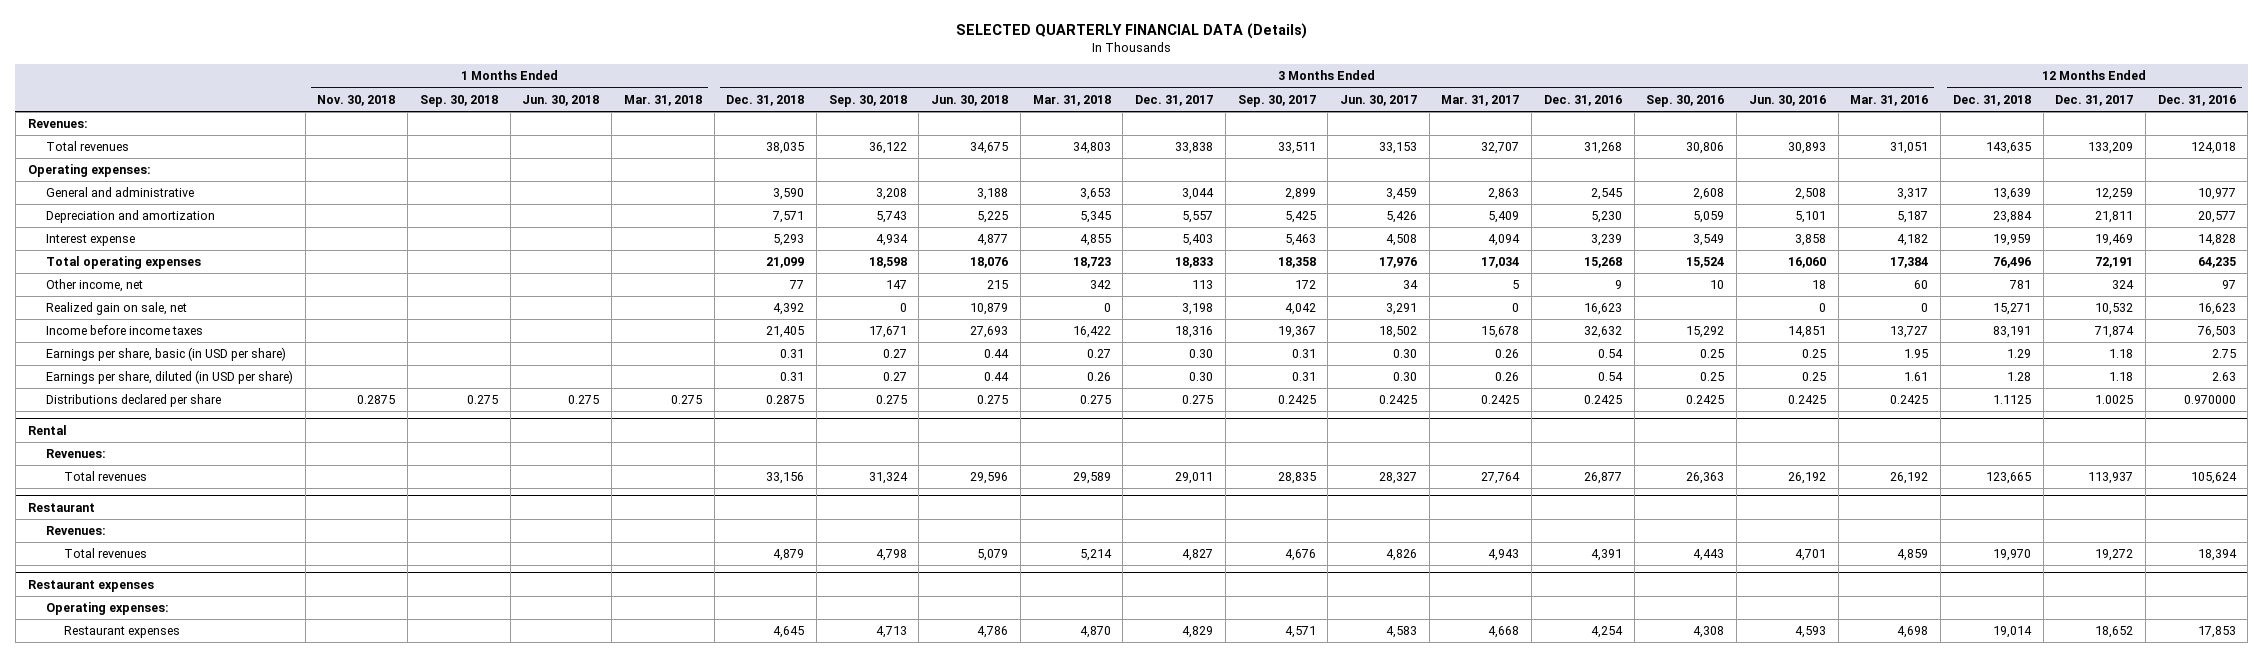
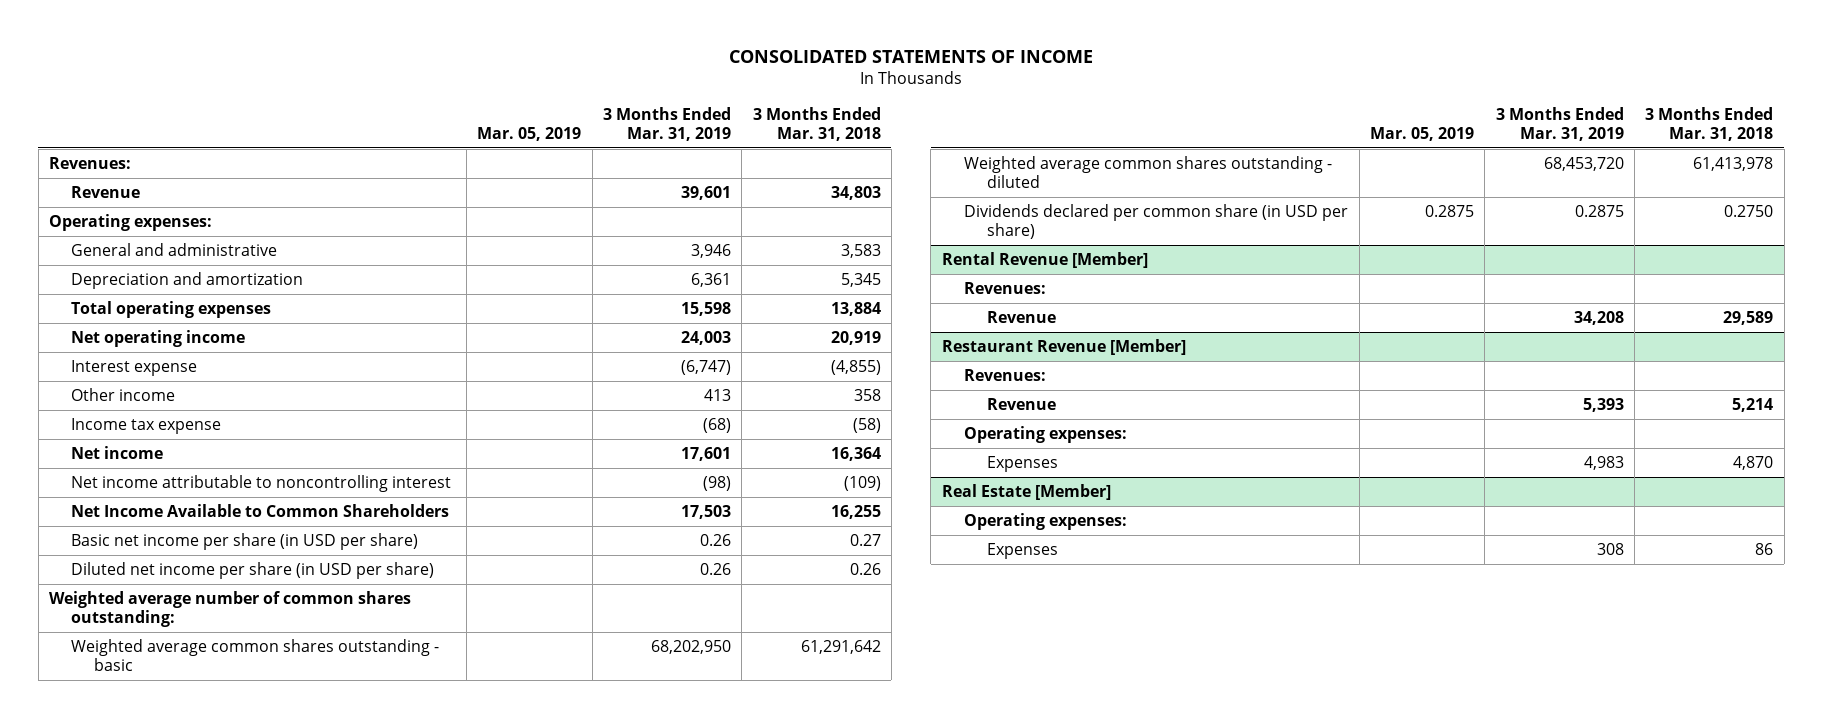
- SELECTED QUARTERLY FINANCIAL DATA (Details)
+ CONSOLIDATED STATEMENTS OF INCOME
- | 1 Months Ended Nov. 30, 2018 | 1 Months Ended Sep. 30, 2018 | 1 Months Ended Jun. 30, 2018 | 1 Months Ended Mar. 31, 2018 | 3 Months Ended Dec. 31, 2018 | 3 Months Ended Sep. 30, 2018 | 3 Months Ended Jun. 30, 2018 | 3 Months Ended Mar. 31, 2018 | 3 Months Ended Dec. 31, 2017 | 3 Months Ended Sep. 30, 2017 | 3 Months Ended Jun. 30, 2017 | 3 Months Ended Mar. 31, 2017 | 3 Months Ended Dec. 31, 2016 | 3 Months Ended Sep. 30, 2016 | 3 Months Ended Jun. 30, 2016 | 3 Months Ended Mar. 31, 2016 | 12 Months Ended Dec. 31, 2018 | 12 Months Ended Dec. 31, 2017 | 12 Months Ended Dec. 31, 2016
+ | Mar. 05, 2019 | 3 Months Ended Mar. 31, 2019 | 3 Months Ended Mar. 31, 2018
- Total revenues | | | | | 38,035 | 36,122 | 34,675 | 34,803 | 33,838 | 33,511 | 33,153 | 32,707 | 31,268 | 30,806 | 30,893 | 31,051 | 143,635 | 133,209 | 124,018
+ Revenue | | 39,601 | 34,803
- General and administrative | | | | | 3,590 | 3,208 | 3,188 | 3,653 | 3,044 | 2,899 | 3,459 | 2,863 | 2,545 | 2,608 | 2,508 | 3,317 | 13,639 | 12,259 | 10,977
+ General and administrative | | 3,946 | 3,583
- Interest expense | | | | | 5,293 | 4,934 | 4,877 | 4,855 | 5,403 | 5,463 | 4,508 | 4,094 | 3,239 | 3,549 | 3,858 | 4,182 | 19,959 | 19,469 | 14,828
- Total operating expenses | | | | | 21,099 | 18,598 | 18,076 | 18,723 | 18,833 | 18,358 | 17,976 | 17,034 | 15,268 | 15,524 | 16,060 | 17,384 | 76,496 | 72,191 | 64,235
- Other income, net | | | | | 77 | 147 | 215 | 342 | 113 | 172 | 34 | 5 | 9 | 10 | 18 | 60 | 781 | 324 | 97
- Realized gain on sale, net | | | | | 4,392 | 0 | 10,879 | 0 | 3,198 | 4,042 | 3,291 | 0 | 16,623 | | 0 | 0 | 15,271 | 10,532 | 16,623
- Income before income taxes | | | | | 21,405 | 17,671 | 27,693 | 16,422 | 18,316 | 19,367 | 18,502 | 15,678 | 32,632 | 15,292 | 14,851 | 13,727 | 83,191 | 71,874 | 76,503
- Earnings per share, basic (in USD per share) | | | | | 0.31 | 0.27 | 0.44 | 0.27 | 0.30 | 0.31 | 0.30 | 0.26 | 0.54 | 0.25 | 0.25 | 1.95 | 1.29 | 1.18 | 2.75
- Earnings per share, diluted (in USD per share) | | | | | 0.31 | 0.27 | 0.44 | 0.26 | 0.30 | 0.31 | 0.30 | 0.26 | 0.54 | 0.25 | 0.25 | 1.61 | 1.28 | 1.18 | 2.63
- Distributions declared per share | 0.2875 | 0.275 | 0.275 | 0.275 | 0.2875 | 0.275 | 0.275 | 0.275 | 0.275 | 0.2425 | 0.2425 | 0.2425 | 0.2425 | 0.2425 | 0.2425 | 0.2425 | 1.1125 | 1.0025 | 0.970000
- Rental
+ Total operating expenses | | 15,598 | 13,884
+ Net operating income | | 24,003 | 20,919
+ Interest expense | | (6,747) | (4,855)
+ Other income | | 413 | 358
+ Income tax expense | | (68) | (58)
+ Net income | | 17,601 | 16,364
+ Net income attributable to noncontrolling interest | | (98) | (109)
+ Net Income Available to Common Shareholders | | 17,503 | 16,255
+ Basic net income per share (in USD per share) | | 0.26 | 0.27
+ Diluted net income per share (in USD per share) | | 0.26 | 0.26
+ Weighted average number of common shares outstanding:
+ Weighted average common shares outstanding - basic | | 68,202,950 | 61,291,642
+ Weighted average common shares outstanding - diluted | | 68,453,720 | 61,413,978
+ Dividends declared per common share (in USD per share) | 0.2875 | 0.2875 | 0.2750
+ Rental Revenue [Member]
- Total revenues | | | | | 33,156 | 31,324 | 29,596 | 29,589 | 29,011 | 28,835 | 28,327 | 27,764 | 26,877 | 26,363 | 26,192 | 26,192 | 123,665 | 113,937 | 105,624
- Restaurant
+ Revenue | | 34,208 | 29,589
+ Restaurant Revenue [Member]
- Total revenues | | | | | 4,879 | 4,798 | 5,079 | 5,214 | 4,827 | 4,676 | 4,826 | 4,943 | 4,391 | 4,443 | 4,701 | 4,859 | 19,970 | 19,272 | 18,394
- Restaurant expenses
+ Revenue | | 5,393 | 5,214
- Restaurant expenses | | | | | 4,645 | 4,713 | 4,786 | 4,870 | 4,829 | 4,571 | 4,583 | 4,668 | 4,254 | 4,308 | 4,593 | 4,698 | 19,014 | 18,652 | 17,853
+ Expenses | | 4,983 | 4,870
+ Real Estate [Member]
+ Operating expenses:
+ Expenses | | 308 | 86

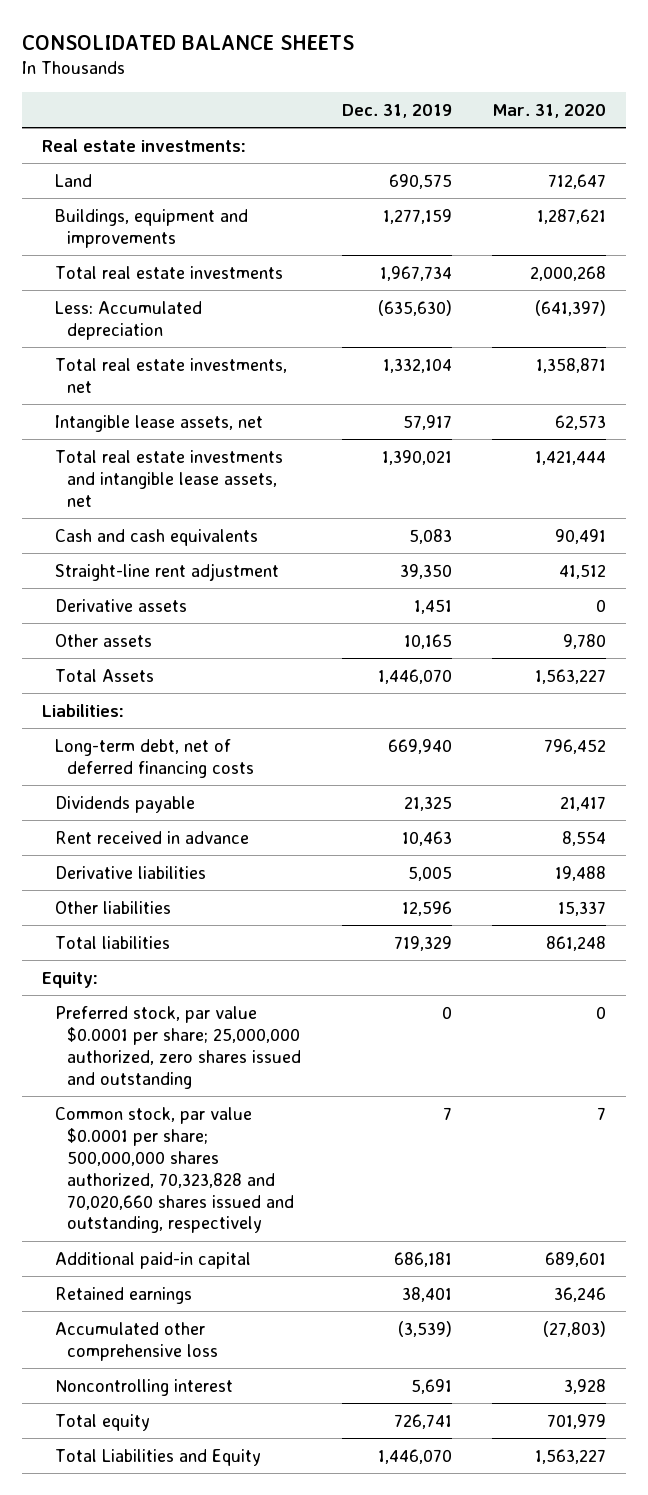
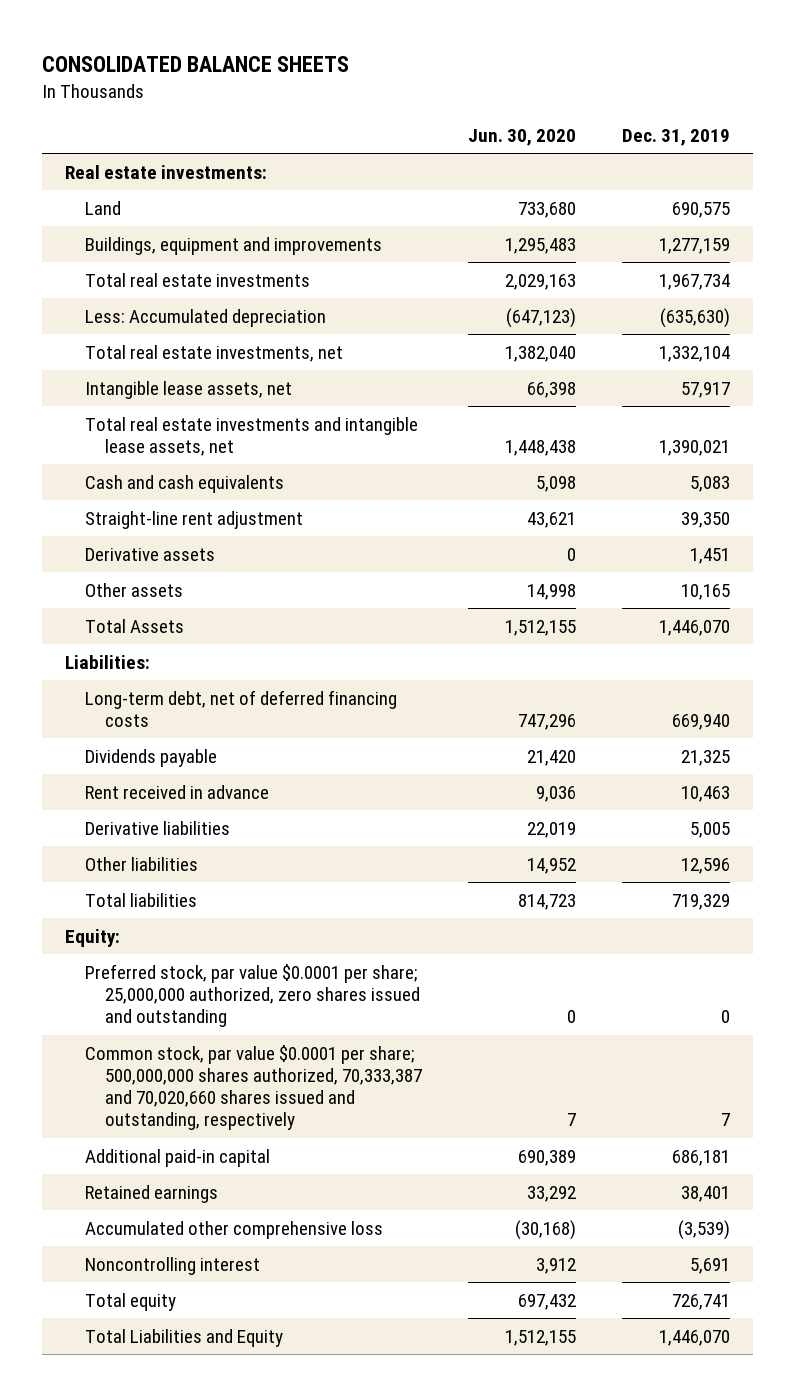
- | Dec. 31, 2019 | Mar. 31, 2020
+ | Jun. 30, 2020 | Dec. 31, 2019
- Common stock, par value $0.0001 per share; 500,000,000 shares authorized, 70,323,828 and 70,020,660 shares issued and outstanding, respectively | 7 | 7
+ Common stock, par value $0.0001 per share; 500,000,000 shares authorized, 70,333,387 and 70,020,660 shares issued and outstanding, respectively | 7 | 7

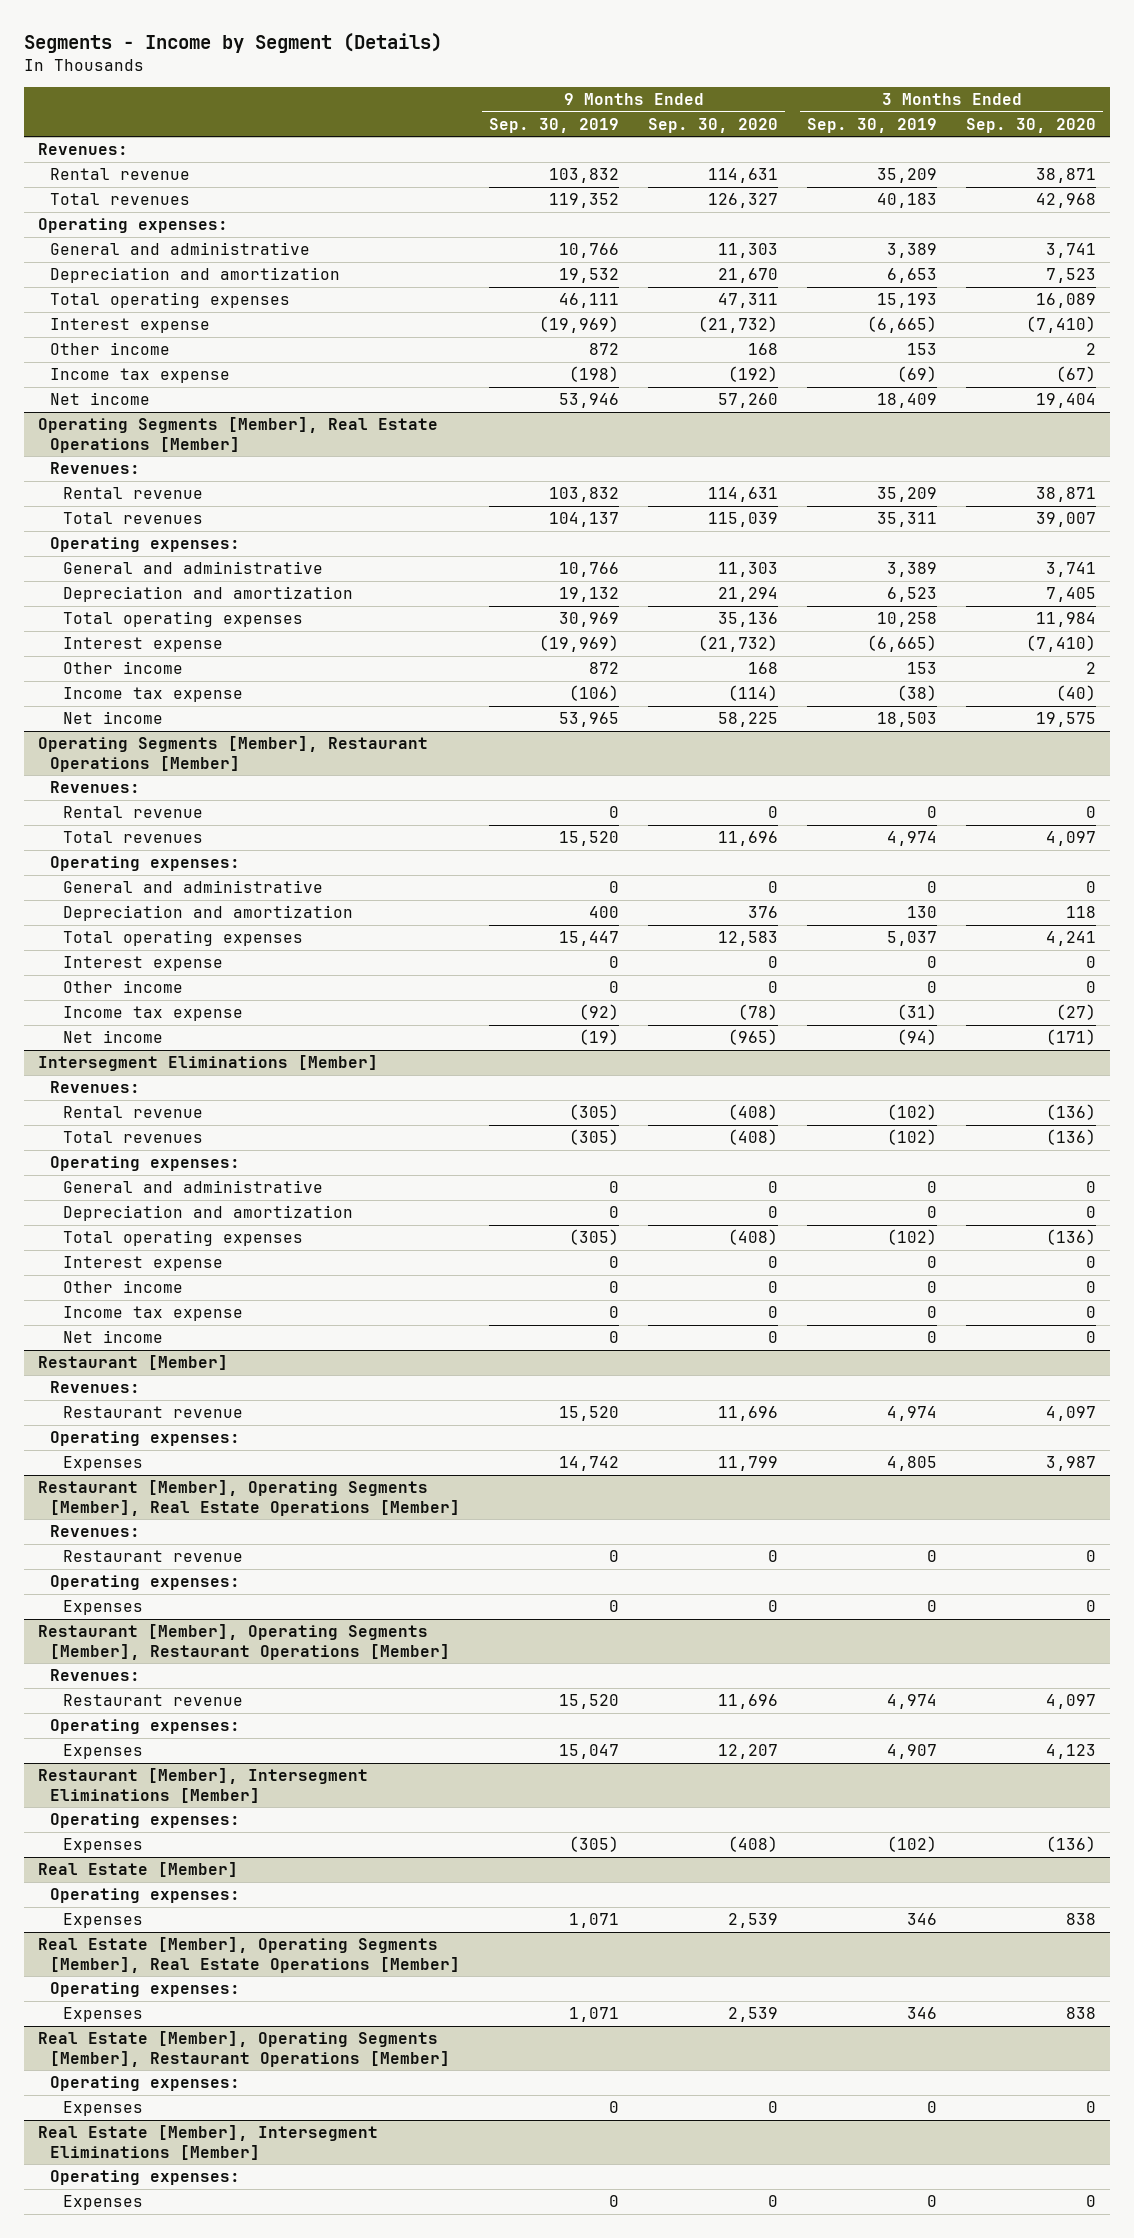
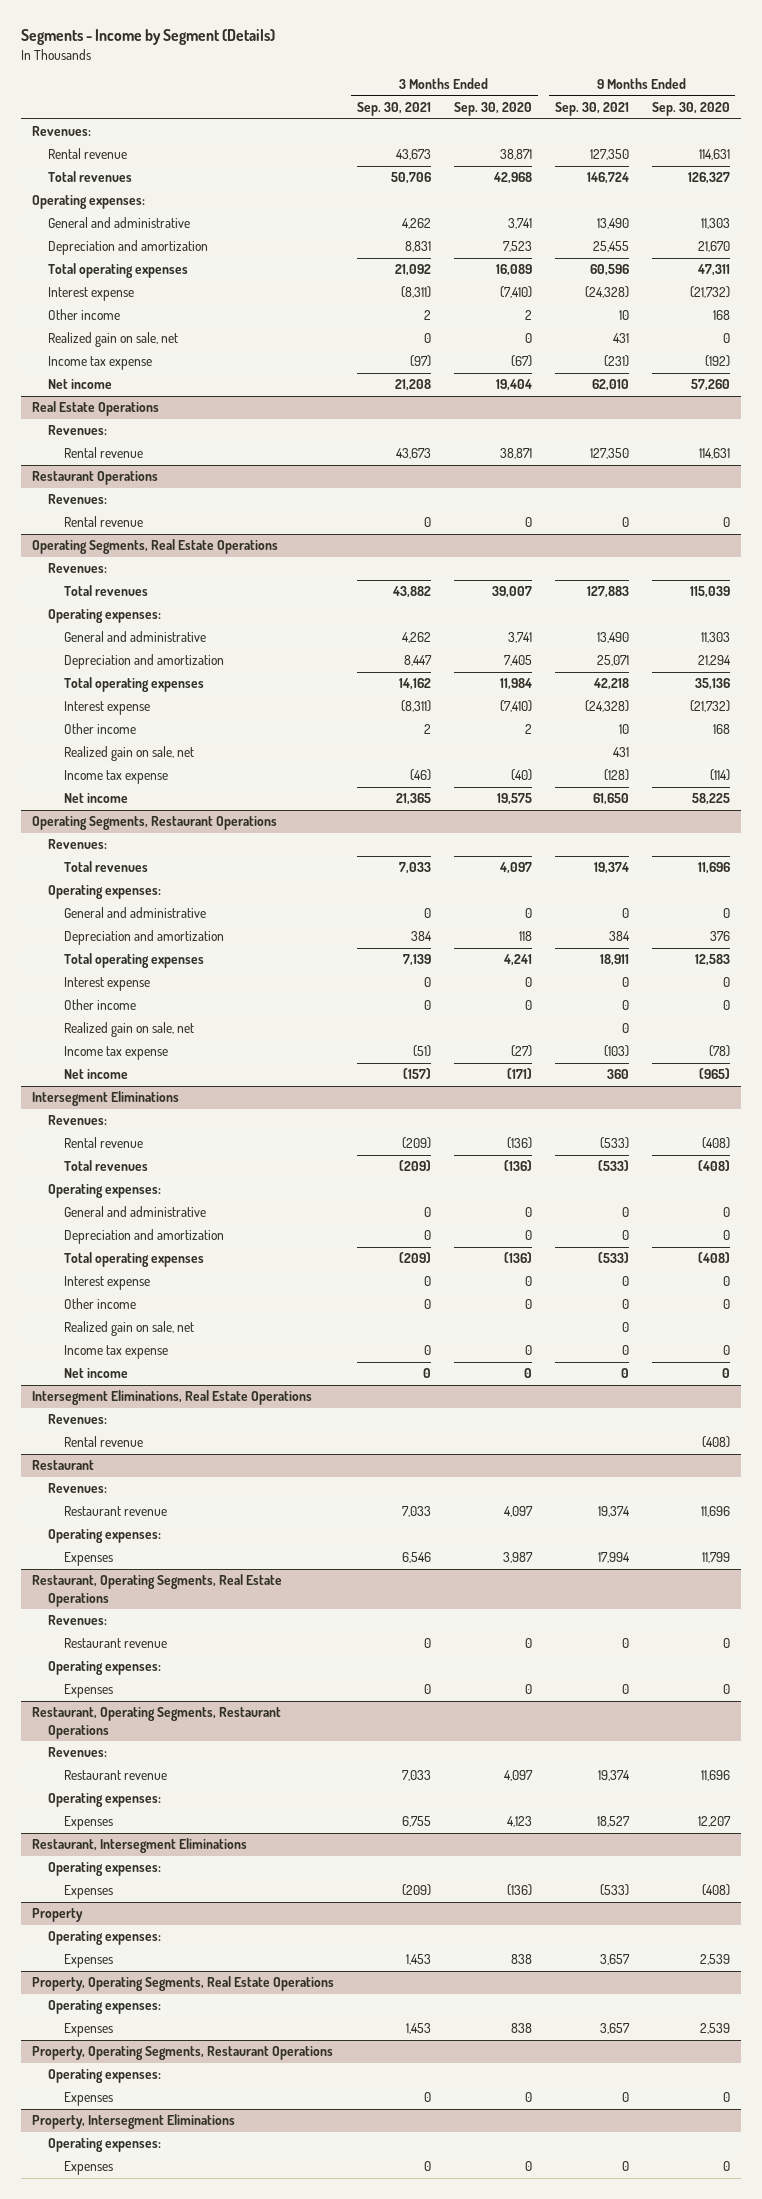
- | 9 Months Ended Sep. 30, 2019 | 9 Months Ended Sep. 30, 2020 | 3 Months Ended Sep. 30, 2019 | 3 Months Ended Sep. 30, 2020
+ | 3 Months Ended Sep. 30, 2021 | 3 Months Ended Sep. 30, 2020 | 9 Months Ended Sep. 30, 2021 | 9 Months Ended Sep. 30, 2020
+ Realized gain on sale, net | 0 | 0 | 431 | 0
- Operating Segments [Member], Real Estate Operations [Member]
+ Real Estate Operations
+ Restaurant Operations
+ Revenues:
+ Rental revenue | 0 | 0 | 0 | 0
+ Operating Segments, Real Estate Operations
+ Revenues:
+ Realized gain on sale, net | | | 431 |
- Operating Segments [Member], Restaurant Operations [Member]
+ Operating Segments, Restaurant Operations
- Rental revenue | 0 | 0 | 0 | 0
+ Realized gain on sale, net | | | 0 |
- Intersegment Eliminations [Member]
+ Intersegment Eliminations
+ Realized gain on sale, net | | | 0 |
- Restaurant [Member]
+ Intersegment Eliminations, Real Estate Operations
+ Rental revenue | | | | (408)
+ Restaurant
+ Revenues:
- Restaurant [Member], Operating Segments [Member], Real Estate Operations [Member]
+ Restaurant, Operating Segments, Real Estate Operations
- Restaurant [Member], Operating Segments [Member], Restaurant Operations [Member]
+ Restaurant, Operating Segments, Restaurant Operations
- Restaurant [Member], Intersegment Eliminations [Member]
+ Restaurant, Intersegment Eliminations
- Real Estate [Member]
+ Property
- Real Estate [Member], Operating Segments [Member], Real Estate Operations [Member]
+ Property, Operating Segments, Real Estate Operations
- Real Estate [Member], Operating Segments [Member], Restaurant Operations [Member]
+ Property, Operating Segments, Restaurant Operations
- Real Estate [Member], Intersegment Eliminations [Member]
+ Property, Intersegment Eliminations

